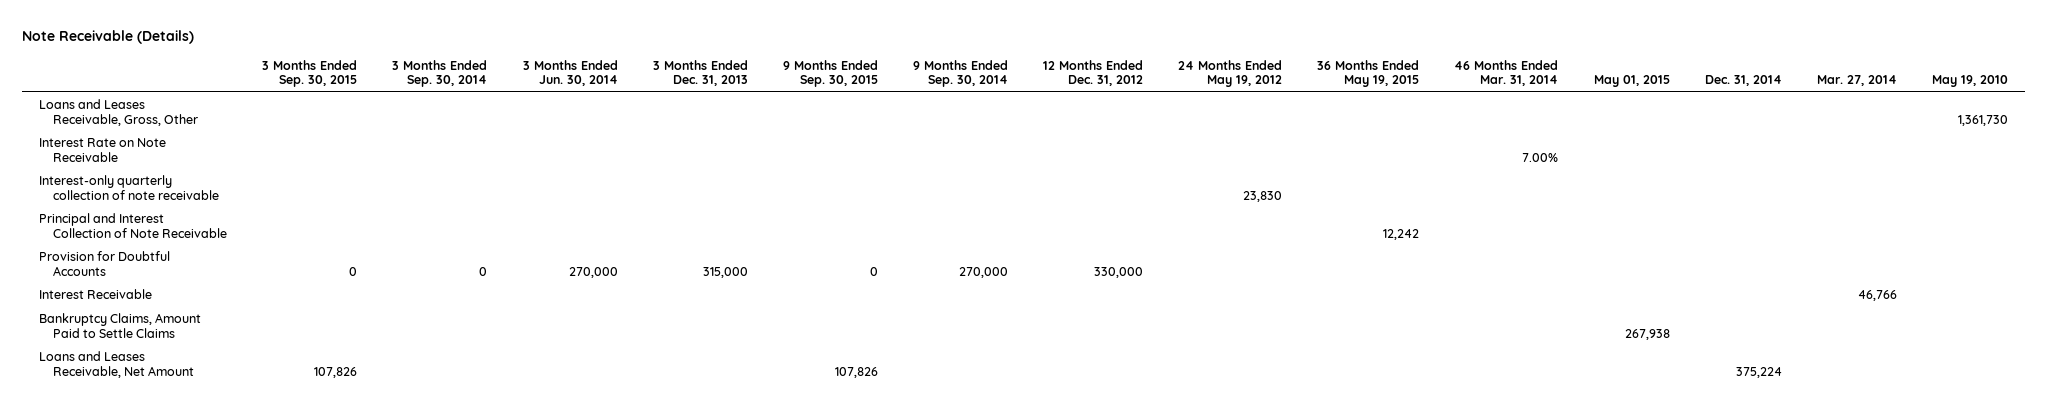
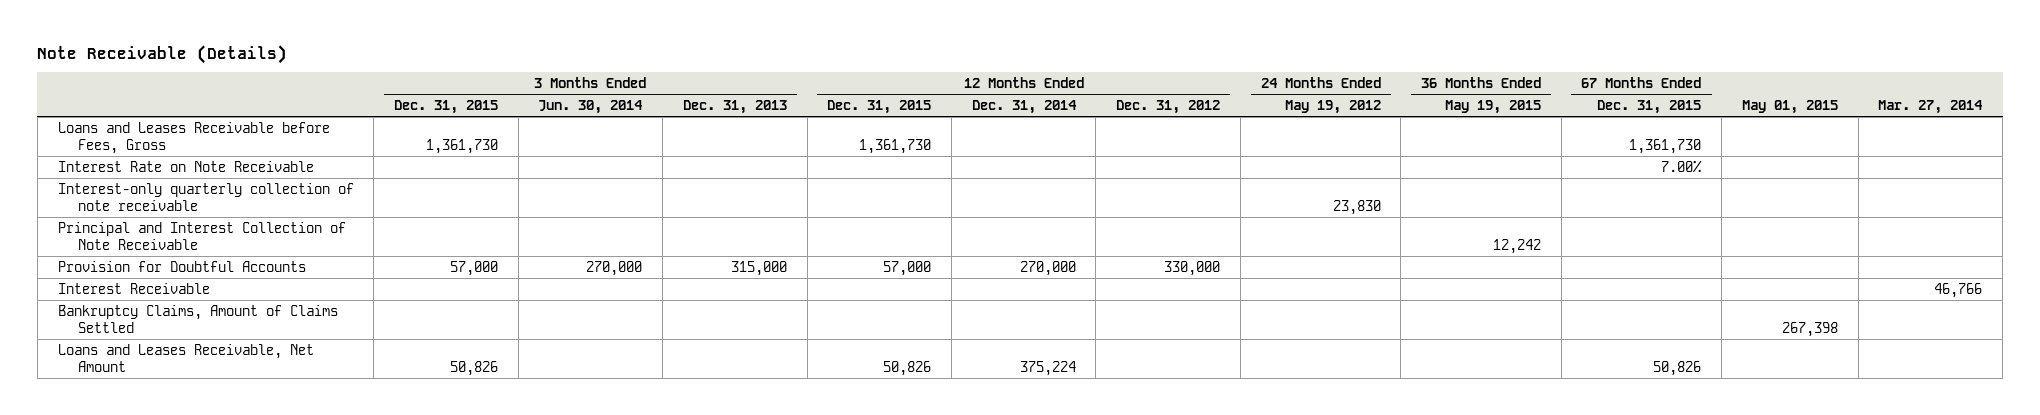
- | 3 Months Ended Sep. 30, 2015 | 3 Months Ended Sep. 30, 2014 | 3 Months Ended Jun. 30, 2014 | 3 Months Ended Dec. 31, 2013 | 9 Months Ended Sep. 30, 2015 | 9 Months Ended Sep. 30, 2014 | 12 Months Ended Dec. 31, 2012 | 24 Months Ended May 19, 2012 | 36 Months Ended May 19, 2015 | 46 Months Ended Mar. 31, 2014 | May 01, 2015 | Dec. 31, 2014 | Mar. 27, 2014 | May 19, 2010
+ | 3 Months Ended Dec. 31, 2015 | 3 Months Ended Jun. 30, 2014 | 3 Months Ended Dec. 31, 2013 | 12 Months Ended Dec. 31, 2015 | 12 Months Ended Dec. 31, 2014 | 12 Months Ended Dec. 31, 2012 | 24 Months Ended May 19, 2012 | 36 Months Ended May 19, 2015 | 67 Months Ended Dec. 31, 2015 | May 01, 2015 | Mar. 27, 2014
- Loans and Leases Receivable, Gross, Other | | | | | | | | | | | | | | 1,361,730
+ Loans and Leases Receivable before Fees, Gross | 1,361,730 | | | 1,361,730 | | | | | 1,361,730 | |
- Bankruptcy Claims, Amount Paid to Settle Claims | | | | | | | | | | | 267,938 | | |
+ Bankruptcy Claims, Amount of Claims Settled | | | | | | | | | | 267,398 |

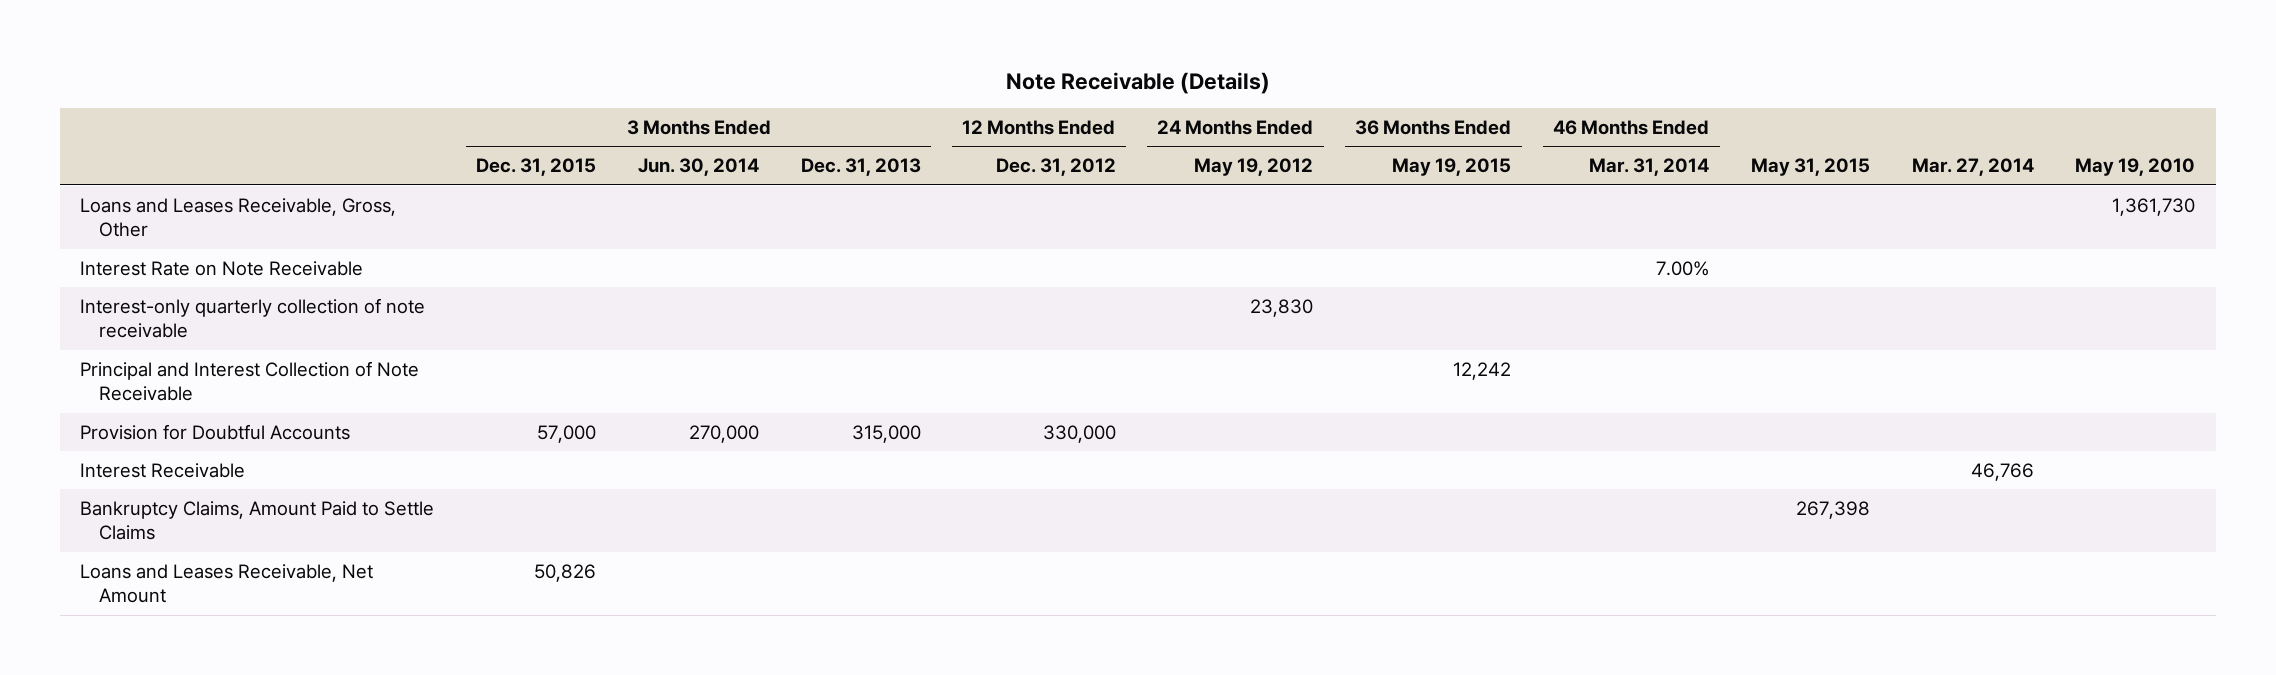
- | 3 Months Ended Dec. 31, 2015 | 3 Months Ended Jun. 30, 2014 | 3 Months Ended Dec. 31, 2013 | 12 Months Ended Dec. 31, 2015 | 12 Months Ended Dec. 31, 2014 | 12 Months Ended Dec. 31, 2012 | 24 Months Ended May 19, 2012 | 36 Months Ended May 19, 2015 | 67 Months Ended Dec. 31, 2015 | May 01, 2015 | Mar. 27, 2014
+ | 3 Months Ended Dec. 31, 2015 | 3 Months Ended Jun. 30, 2014 | 3 Months Ended Dec. 31, 2013 | 12 Months Ended Dec. 31, 2012 | 24 Months Ended May 19, 2012 | 36 Months Ended May 19, 2015 | 46 Months Ended Mar. 31, 2014 | May 31, 2015 | Mar. 27, 2014 | May 19, 2010
- Loans and Leases Receivable before Fees, Gross | 1,361,730 | | | 1,361,730 | | | | | 1,361,730 | |
+ Loans and Leases Receivable, Gross, Other | | | | | | | | | | 1,361,730
- Bankruptcy Claims, Amount of Claims Settled | | | | | | | | | | 267,398 |
+ Bankruptcy Claims, Amount Paid to Settle Claims | | | | | | | | 267,398 | |

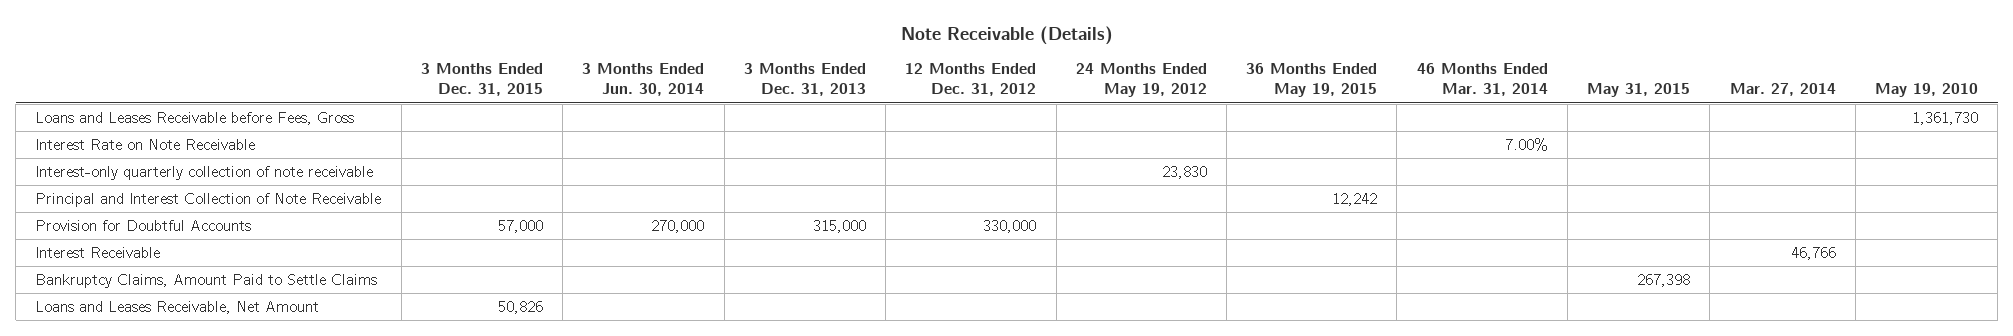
- Loans and Leases Receivable, Gross, Other | | | | | | | | | | 1,361,730
+ Loans and Leases Receivable before Fees, Gross | | | | | | | | | | 1,361,730

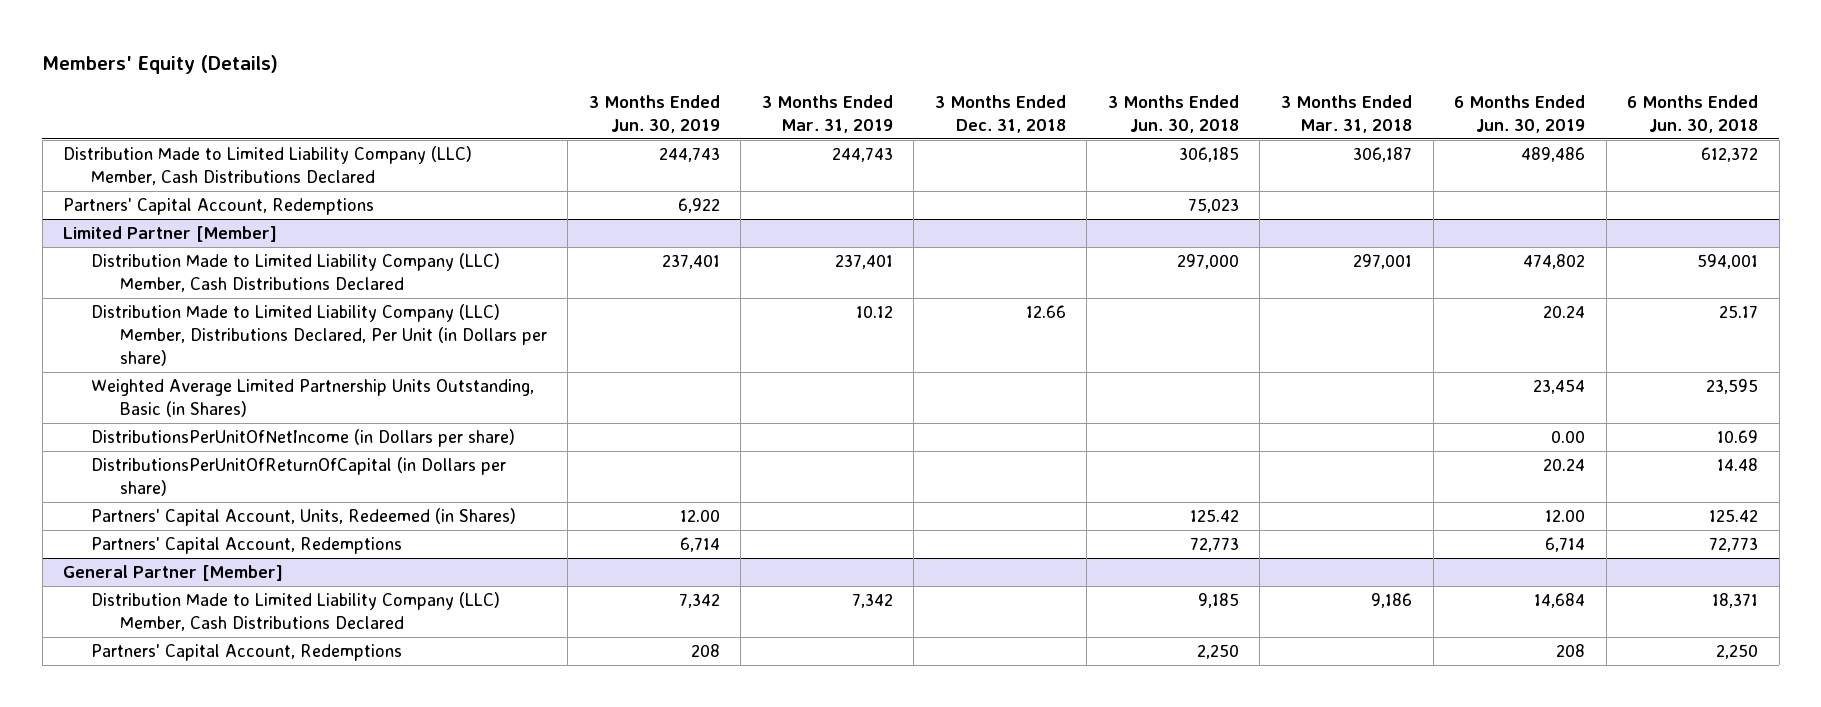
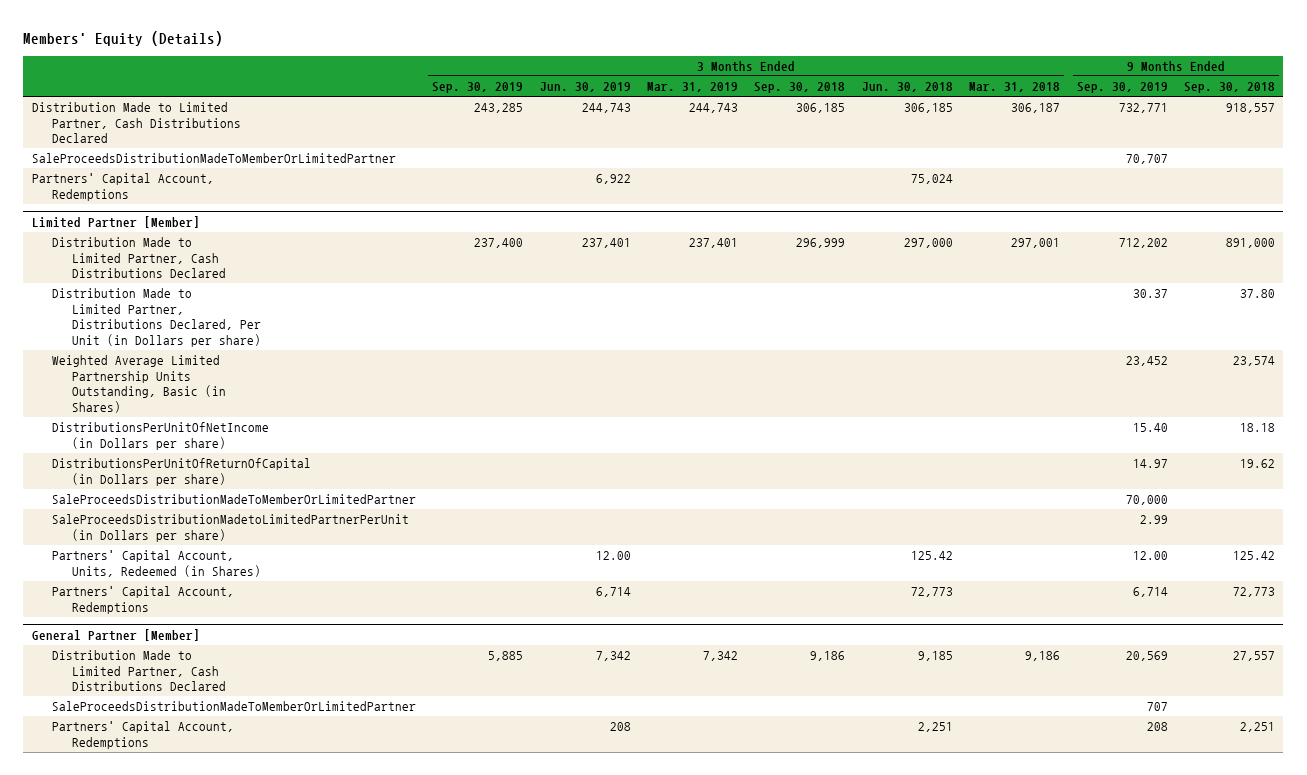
- | 3 Months Ended Jun. 30, 2019 | 3 Months Ended Mar. 31, 2019 | 3 Months Ended Dec. 31, 2018 | 3 Months Ended Jun. 30, 2018 | 3 Months Ended Mar. 31, 2018 | 6 Months Ended Jun. 30, 2019 | 6 Months Ended Jun. 30, 2018
+ | 3 Months Ended Sep. 30, 2019 | 3 Months Ended Jun. 30, 2019 | 3 Months Ended Mar. 31, 2019 | 3 Months Ended Sep. 30, 2018 | 3 Months Ended Jun. 30, 2018 | 3 Months Ended Mar. 31, 2018 | 9 Months Ended Sep. 30, 2019 | 9 Months Ended Sep. 30, 2018
- Distribution Made to Limited Liability Company (LLC) Member, Cash Distributions Declared | 244,743 | 244,743 | | 306,185 | 306,187 | 489,486 | 612,372
- Partners' Capital Account, Redemptions | 6,922 | | | 75,023 | | |
+ Distribution Made to Limited Partner, Cash Distributions Declared | 243,285 | 244,743 | 244,743 | 306,185 | 306,185 | 306,187 | 732,771 | 918,557
+ SaleProceedsDistributionMadeToMemberOrLimitedPartner | | | | | | | 70,707 |
+ Partners' Capital Account, Redemptions | | 6,922 | | | 75,024 | | |
@ Limited Partner [Member]
- Distribution Made to Limited Liability Company (LLC) Member, Cash Distributions Declared | 237,401 | 237,401 | | 297,000 | 297,001 | 474,802 | 594,001
- Distribution Made to Limited Liability Company (LLC) Member, Distributions Declared, Per Unit (in Dollars per share) | | 10.12 | 12.66 | | | 20.24 | 25.17
+ Distribution Made to Limited Partner, Cash Distributions Declared | 237,400 | 237,401 | 237,401 | 296,999 | 297,000 | 297,001 | 712,202 | 891,000
+ Distribution Made to Limited Partner, Distributions Declared, Per Unit (in Dollars per share) | | | | | | | 30.37 | 37.80
+ SaleProceedsDistributionMadeToMemberOrLimitedPartner | | | | | | | 70,000 |
+ SaleProceedsDistributionMadetoLimitedPartnerPerUnit (in Dollars per share) | | | | | | | 2.99 |
@ General Partner [Member]
- Distribution Made to Limited Liability Company (LLC) Member, Cash Distributions Declared | 7,342 | 7,342 | | 9,185 | 9,186 | 14,684 | 18,371
- Partners' Capital Account, Redemptions | 208 | | | 2,250 | | 208 | 2,250
+ Distribution Made to Limited Partner, Cash Distributions Declared | 5,885 | 7,342 | 7,342 | 9,186 | 9,185 | 9,186 | 20,569 | 27,557
+ SaleProceedsDistributionMadeToMemberOrLimitedPartner | | | | | | | 707 |
+ Partners' Capital Account, Redemptions | | 208 | | | 2,251 | | 208 | 2,251

